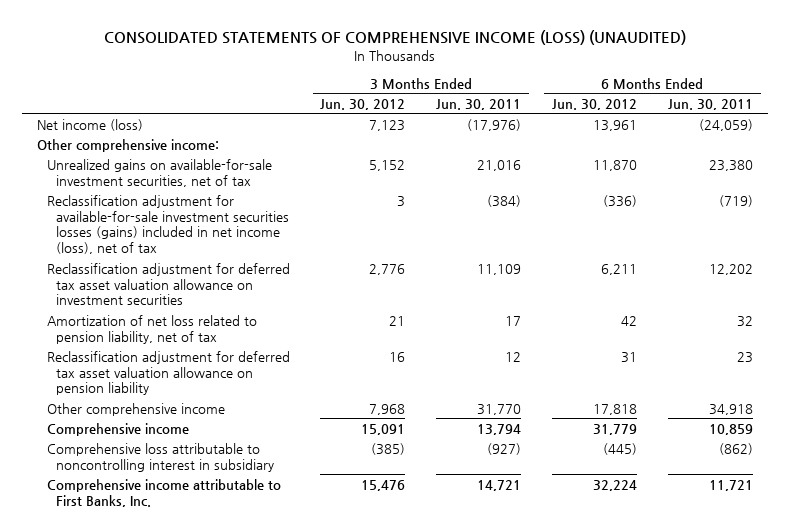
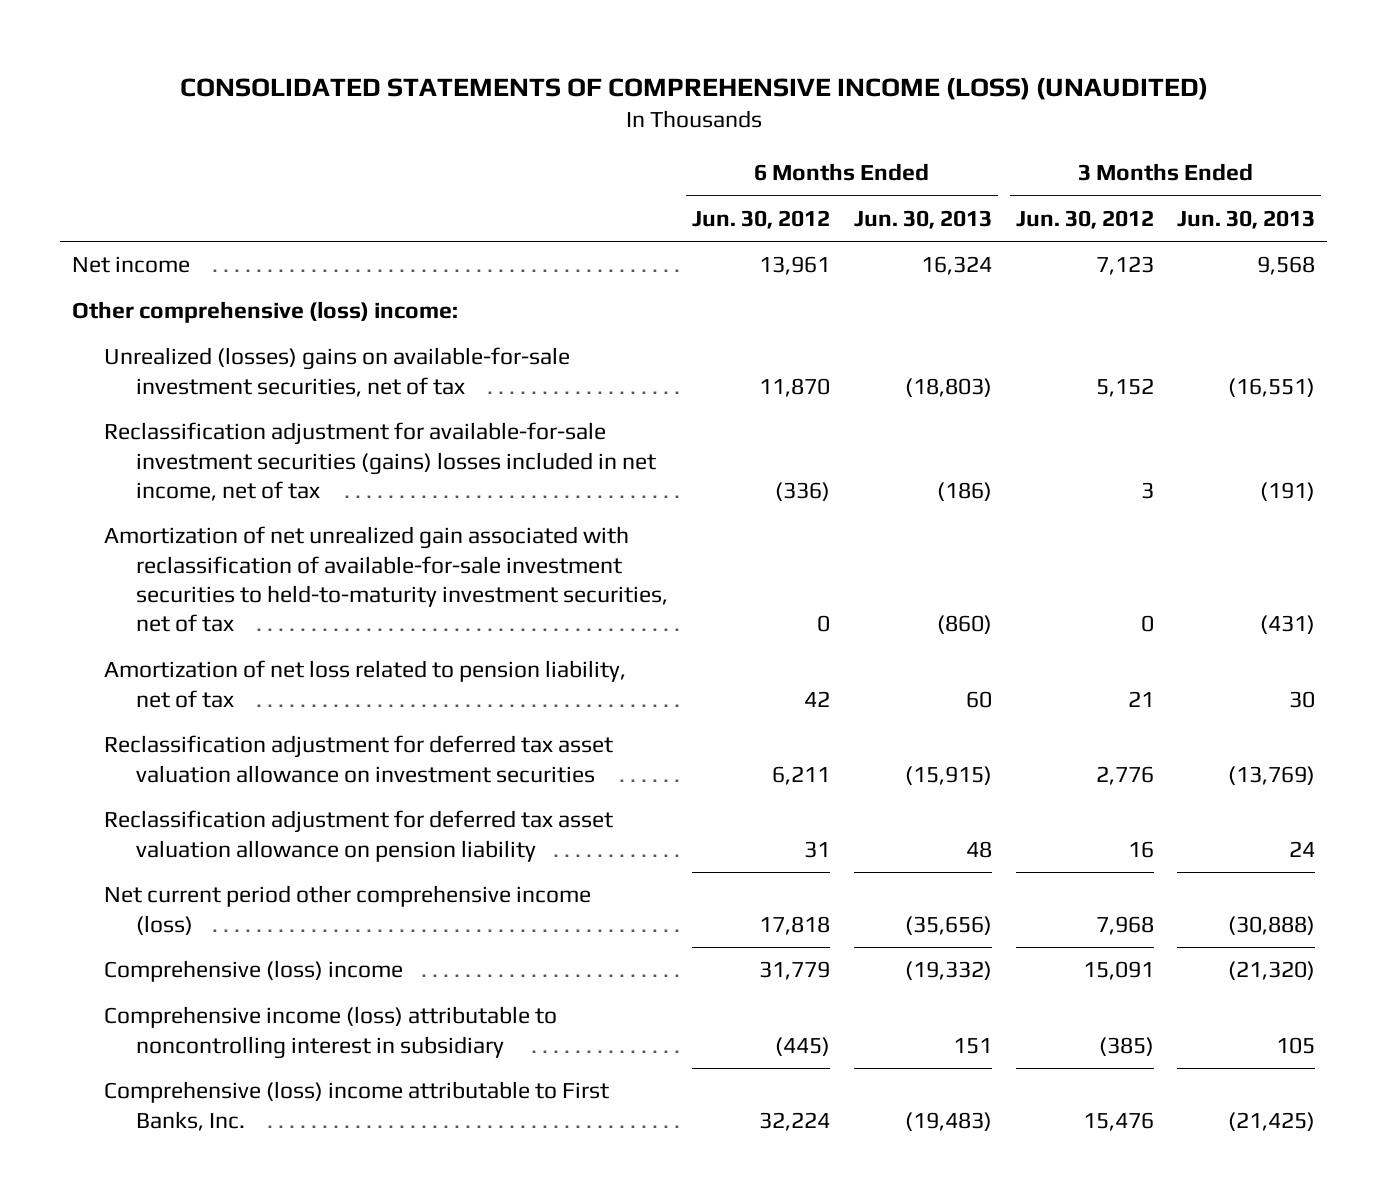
- | 3 Months Ended Jun. 30, 2012 | 3 Months Ended Jun. 30, 2011 | 6 Months Ended Jun. 30, 2012 | 6 Months Ended Jun. 30, 2011
+ | 6 Months Ended Jun. 30, 2012 | 6 Months Ended Jun. 30, 2013 | 3 Months Ended Jun. 30, 2012 | 3 Months Ended Jun. 30, 2013
- Net income (loss) | 7,123 | (17,976) | 13,961 | (24,059)
- Other comprehensive income:
- Unrealized gains on available-for-sale investment securities, net of tax | 5,152 | 21,016 | 11,870 | 23,380
- Reclassification adjustment for available-for-sale investment securities losses (gains) included in net income (loss), net of tax | 3 | (384) | (336) | (719)
+ Net income | 13,961 | 16,324 | 7,123 | 9,568
+ Other comprehensive (loss) income:
+ Unrealized (losses) gains on available-for-sale investment securities, net of tax | 11,870 | (18,803) | 5,152 | (16,551)
+ Reclassification adjustment for available-for-sale investment securities (gains) losses included in net income, net of tax | (336) | (186) | 3 | (191)
+ Amortization of net unrealized gain associated with reclassification of available-for-sale investment securities to held-to-maturity investment securities, net of tax | 0 | (860) | 0 | (431)
moved down: Reclassification adjustment for deferred tax asset valuation allowance on investment securities | 6,211 | (15,915) | 2,776 | (13,769)
- Other comprehensive income | 7,968 | 31,770 | 17,818 | 34,918
- Comprehensive income | 15,091 | 13,794 | 31,779 | 10,859
- Comprehensive loss attributable to noncontrolling interest in subsidiary | (385) | (927) | (445) | (862)
- Comprehensive income attributable to First Banks, Inc. | 15,476 | 14,721 | 32,224 | 11,721
+ Net current period other comprehensive income (loss) | 17,818 | (35,656) | 7,968 | (30,888)
+ Comprehensive (loss) income | 31,779 | (19,332) | 15,091 | (21,320)
+ Comprehensive income (loss) attributable to noncontrolling interest in subsidiary | (445) | 151 | (385) | 105
+ Comprehensive (loss) income attributable to First Banks, Inc. | 32,224 | (19,483) | 15,476 | (21,425)

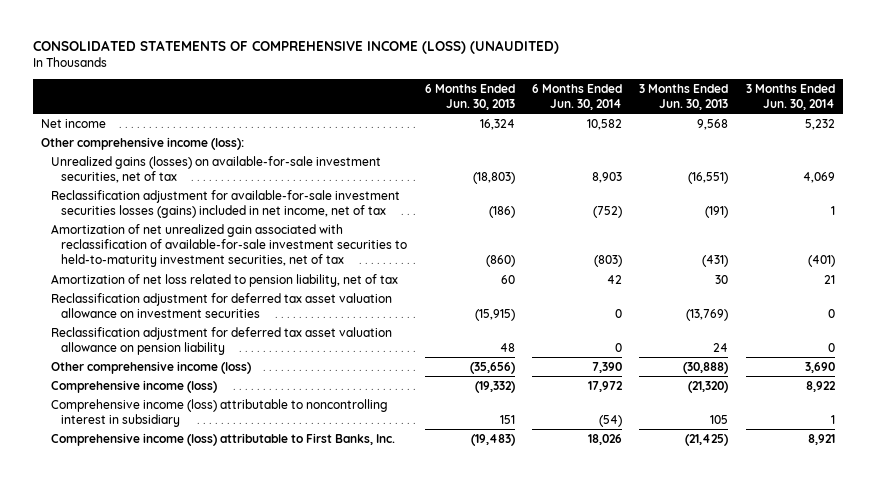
- | 6 Months Ended Jun. 30, 2012 | 6 Months Ended Jun. 30, 2013 | 3 Months Ended Jun. 30, 2012 | 3 Months Ended Jun. 30, 2013
+ | 6 Months Ended Jun. 30, 2013 | 6 Months Ended Jun. 30, 2014 | 3 Months Ended Jun. 30, 2013 | 3 Months Ended Jun. 30, 2014
- Other comprehensive (loss) income:
- Unrealized (losses) gains on available-for-sale investment securities, net of tax | 11,870 | (18,803) | 5,152 | (16,551)
- Reclassification adjustment for available-for-sale investment securities (gains) losses included in net income, net of tax | (336) | (186) | 3 | (191)
+ Other comprehensive income (loss):
+ Unrealized gains (losses) on available-for-sale investment securities, net of tax | (18,803) | 8,903 | (16,551) | 4,069
+ Reclassification adjustment for available-for-sale investment securities losses (gains) included in net income, net of tax | (186) | (752) | (191) | 1
- Net current period other comprehensive income (loss) | 17,818 | (35,656) | 7,968 | (30,888)
- Comprehensive (loss) income | 31,779 | (19,332) | 15,091 | (21,320)
+ Other comprehensive income (loss) | (35,656) | 7,390 | (30,888) | 3,690
+ Comprehensive income (loss) | (19,332) | 17,972 | (21,320) | 8,922
- Comprehensive (loss) income attributable to First Banks, Inc. | 32,224 | (19,483) | 15,476 | (21,425)
+ Comprehensive income (loss) attributable to First Banks, Inc. | (19,483) | 18,026 | (21,425) | 8,921

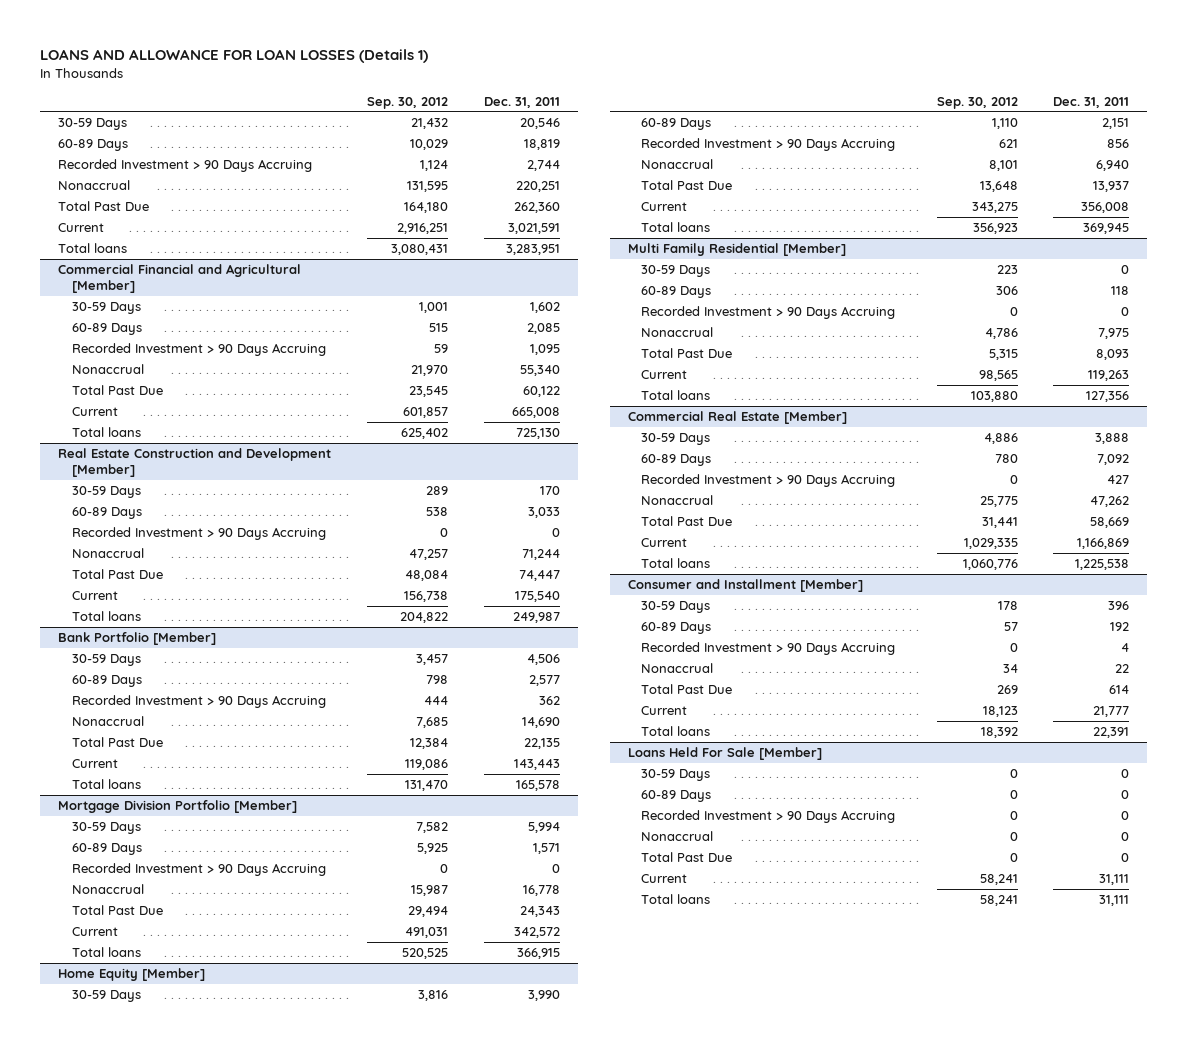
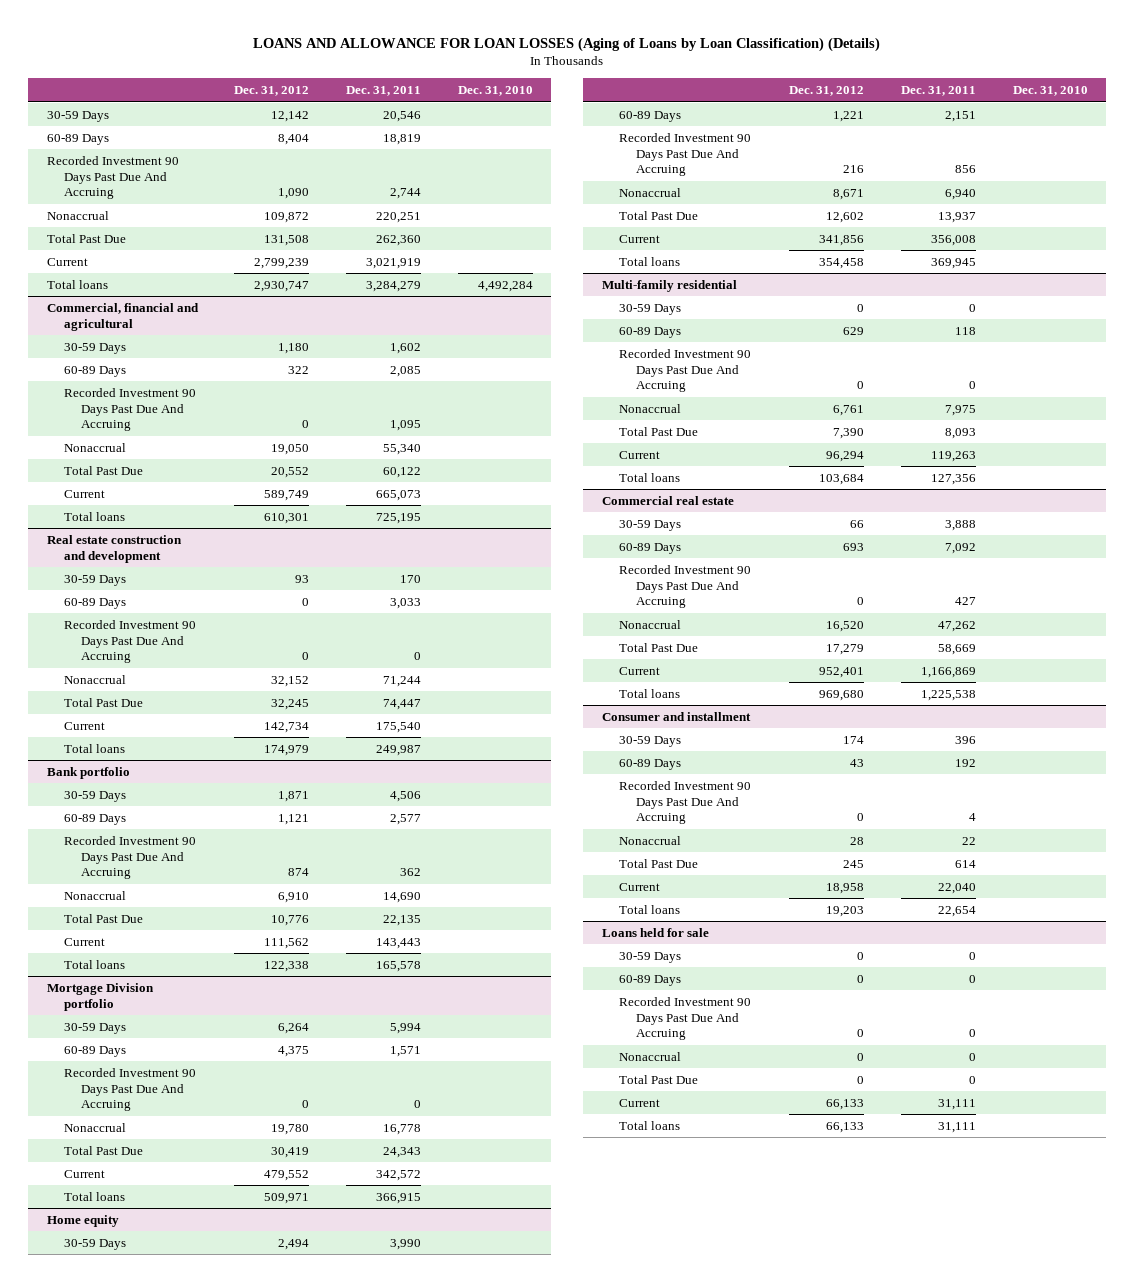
- LOANS AND ALLOWANCE FOR LOAN LOSSES (Details 1)
+ LOANS AND ALLOWANCE FOR LOAN LOSSES (Aging of Loans by Loan Classification) (Details)
- | Sep. 30, 2012 | Dec. 31, 2011
+ | Dec. 31, 2012 | Dec. 31, 2011 | Dec. 31, 2010
- Recorded Investment > 90 Days Accruing | 1,124 | 2,744
+ Recorded Investment 90 Days Past Due And Accruing | 1,090 | 2,744 |
- Current | 2,916,251 | 3,021,591
- Total loans | 3,080,431 | 3,283,951
- Commercial Financial and Agricultural [Member]
+ Current | 2,799,239 | 3,021,919 |
+ Total loans | 2,930,747 | 3,284,279 | 4,492,284
+ Commercial, financial and agricultural
- Recorded Investment > 90 Days Accruing | 59 | 1,095
+ Recorded Investment 90 Days Past Due And Accruing | 0 | 1,095 |
- Current | 601,857 | 665,008
- Total loans | 625,402 | 725,130
- Real Estate Construction and Development [Member]
+ Current | 589,749 | 665,073 |
+ Total loans | 610,301 | 725,195 |
+ Real estate construction and development
- Recorded Investment > 90 Days Accruing | 0 | 0
+ Recorded Investment 90 Days Past Due And Accruing | 0 | 0 |
- Bank Portfolio [Member]
+ Bank portfolio
- Recorded Investment > 90 Days Accruing | 444 | 362
+ Recorded Investment 90 Days Past Due And Accruing | 874 | 362 |
- Mortgage Division Portfolio [Member]
+ Mortgage Division portfolio
- Recorded Investment > 90 Days Accruing | 0 | 0
+ Recorded Investment 90 Days Past Due And Accruing | 0 | 0 |
- Home Equity [Member]
+ Home equity
- Recorded Investment > 90 Days Accruing | 621 | 856
+ Recorded Investment 90 Days Past Due And Accruing | 216 | 856 |
- Multi Family Residential [Member]
+ Multi-family residential
- Recorded Investment > 90 Days Accruing | 0 | 0
+ Recorded Investment 90 Days Past Due And Accruing | 0 | 0 |
- Commercial Real Estate [Member]
+ Commercial real estate
- Recorded Investment > 90 Days Accruing | 0 | 427
+ Recorded Investment 90 Days Past Due And Accruing | 0 | 427 |
- Consumer and Installment [Member]
+ Consumer and installment
- Recorded Investment > 90 Days Accruing | 0 | 4
+ Recorded Investment 90 Days Past Due And Accruing | 0 | 4 |
- Current | 18,123 | 21,777
- Total loans | 18,392 | 22,391
- Loans Held For Sale [Member]
+ Current | 18,958 | 22,040 |
+ Total loans | 19,203 | 22,654 |
+ Loans held for sale
- Recorded Investment > 90 Days Accruing | 0 | 0
+ Recorded Investment 90 Days Past Due And Accruing | 0 | 0 |

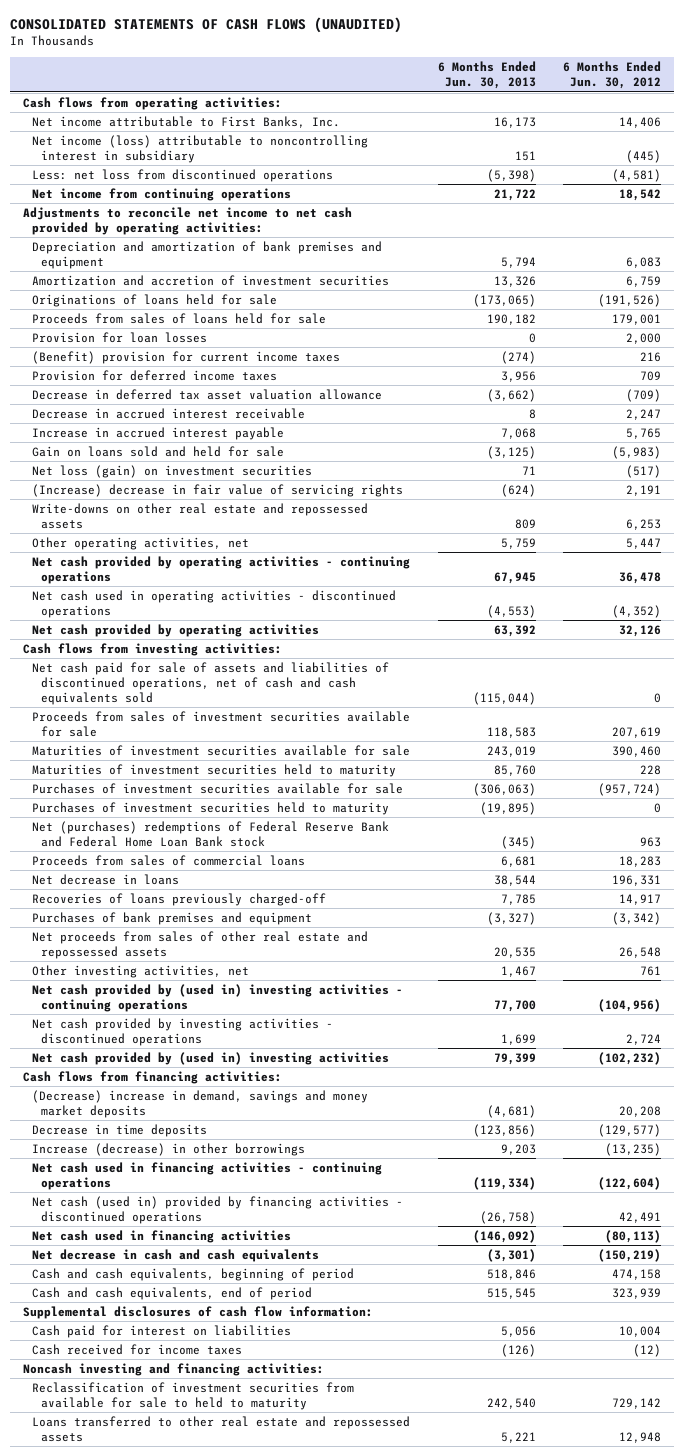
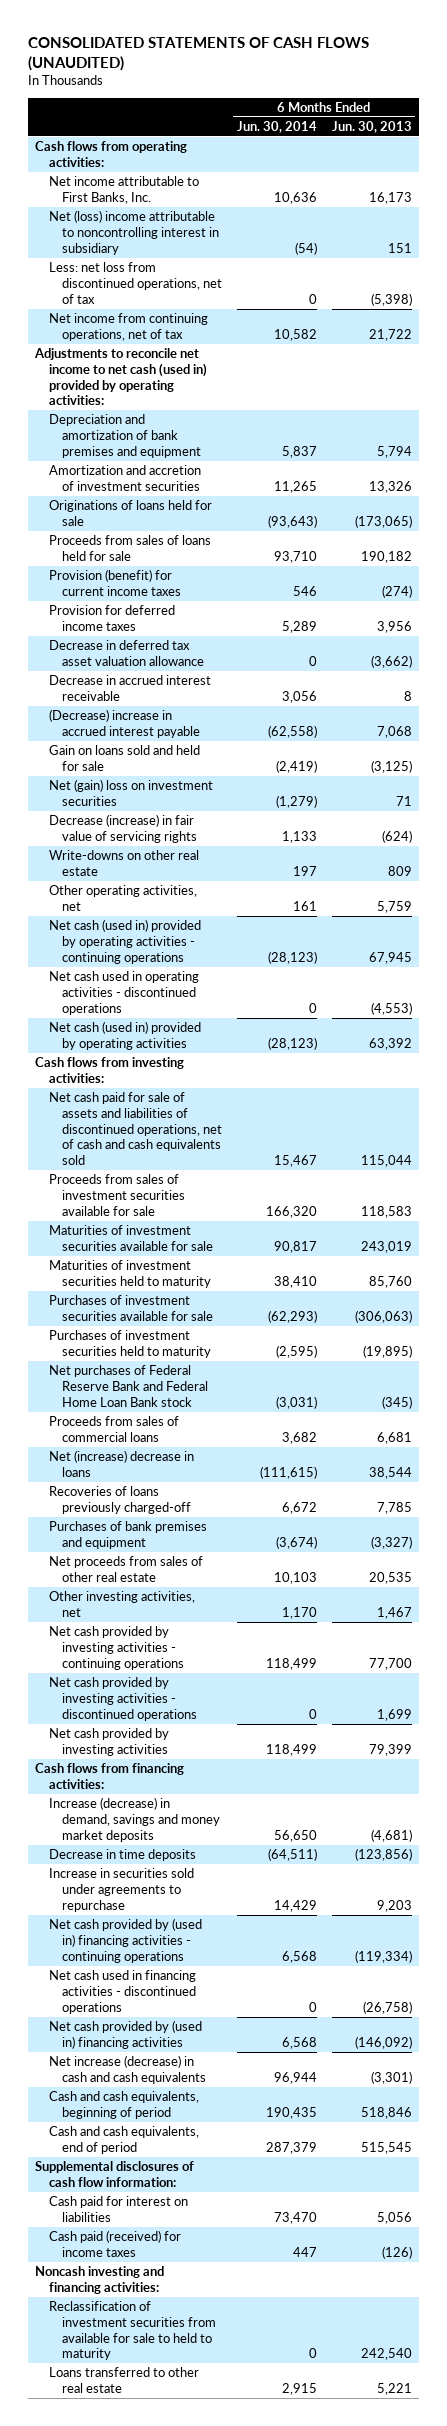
- | 6 Months Ended Jun. 30, 2013 | 6 Months Ended Jun. 30, 2012
+ | 6 Months Ended Jun. 30, 2014 | 6 Months Ended Jun. 30, 2013
- Net income (loss) attributable to noncontrolling interest in subsidiary | 151 | (445)
- Less: net loss from discontinued operations | (5,398) | (4,581)
- Net income from continuing operations | 21,722 | 18,542
- Adjustments to reconcile net income to net cash provided by operating activities:
+ Net (loss) income attributable to noncontrolling interest in subsidiary | (54) | 151
+ Less: net loss from discontinued operations, net of tax | 0 | (5,398)
+ Net income from continuing operations, net of tax | 10,582 | 21,722
+ Adjustments to reconcile net income to net cash (used in) provided by operating activities:
- Provision for loan losses | 0 | 2,000
- (Benefit) provision for current income taxes | (274) | 216
+ Provision (benefit) for current income taxes | 546 | (274)
- Increase in accrued interest payable | 7,068 | 5,765
+ (Decrease) increase in accrued interest payable | (62,558) | 7,068
- Net loss (gain) on investment securities | 71 | (517)
- (Increase) decrease in fair value of servicing rights | (624) | 2,191
- Write-downs on other real estate and repossessed assets | 809 | 6,253
+ Net (gain) loss on investment securities | (1,279) | 71
+ Decrease (increase) in fair value of servicing rights | 1,133 | (624)
+ Write-downs on other real estate | 197 | 809
- Net cash provided by operating activities - continuing operations | 67,945 | 36,478
+ Net cash (used in) provided by operating activities - continuing operations | (28,123) | 67,945
- Net cash provided by operating activities | 63,392 | 32,126
+ Net cash (used in) provided by operating activities | (28,123) | 63,392
- Net cash paid for sale of assets and liabilities of discontinued operations, net of cash and cash equivalents sold | (115,044) | 0
+ Net cash paid for sale of assets and liabilities of discontinued operations, net of cash and cash equivalents sold | 15,467 | 115,044
- Net (purchases) redemptions of Federal Reserve Bank and Federal Home Loan Bank stock | (345) | 963
+ Net purchases of Federal Reserve Bank and Federal Home Loan Bank stock | (3,031) | (345)
- Net decrease in loans | 38,544 | 196,331
+ Net (increase) decrease in loans | (111,615) | 38,544
- Net proceeds from sales of other real estate and repossessed assets | 20,535 | 26,548
+ Net proceeds from sales of other real estate | 10,103 | 20,535
- Net cash provided by (used in) investing activities - continuing operations | 77,700 | (104,956)
+ Net cash provided by investing activities - continuing operations | 118,499 | 77,700
- Net cash provided by (used in) investing activities | 79,399 | (102,232)
+ Net cash provided by investing activities | 118,499 | 79,399
- (Decrease) increase in demand, savings and money market deposits | (4,681) | 20,208
+ Increase (decrease) in demand, savings and money market deposits | 56,650 | (4,681)
- Increase (decrease) in other borrowings | 9,203 | (13,235)
- Net cash used in financing activities - continuing operations | (119,334) | (122,604)
- Net cash (used in) provided by financing activities - discontinued operations | (26,758) | 42,491
- Net cash used in financing activities | (146,092) | (80,113)
- Net decrease in cash and cash equivalents | (3,301) | (150,219)
+ Increase in securities sold under agreements to repurchase | 14,429 | 9,203
+ Net cash provided by (used in) financing activities - continuing operations | 6,568 | (119,334)
+ Net cash used in financing activities - discontinued operations | 0 | (26,758)
+ Net cash provided by (used in) financing activities | 6,568 | (146,092)
+ Net increase (decrease) in cash and cash equivalents | 96,944 | (3,301)
- Cash received for income taxes | (126) | (12)
+ Cash paid (received) for income taxes | 447 | (126)
- Loans transferred to other real estate and repossessed assets | 5,221 | 12,948
+ Loans transferred to other real estate | 2,915 | 5,221

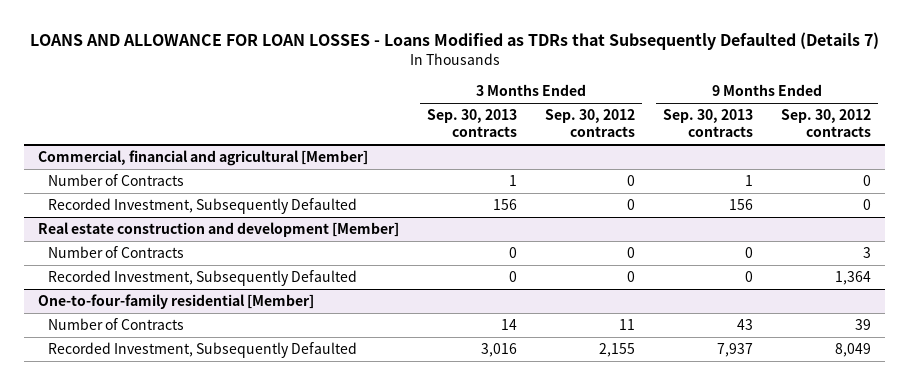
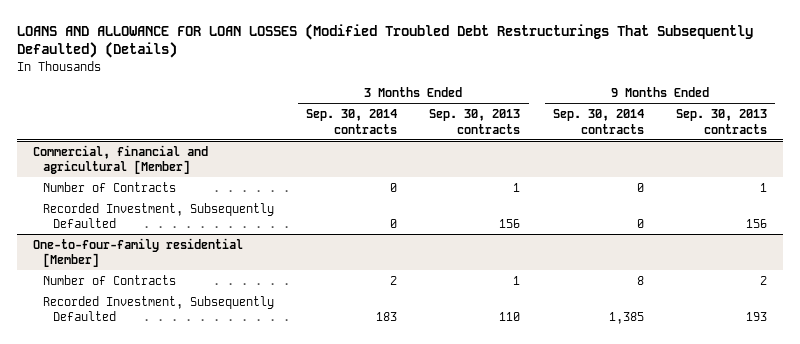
- LOANS AND ALLOWANCE FOR LOAN LOSSES - Loans Modified as TDRs that Subsequently Defaulted (Details 7)
+ LOANS AND ALLOWANCE FOR LOAN LOSSES (Modified Troubled Debt Restructurings That Subsequently Defaulted) (Details)
- | 3 Months Ended Sep. 30, 2013 contracts | 3 Months Ended Sep. 30, 2012 contracts | 9 Months Ended Sep. 30, 2013 contracts | 9 Months Ended Sep. 30, 2012 contracts
+ | 3 Months Ended Sep. 30, 2014 contracts | 3 Months Ended Sep. 30, 2013 contracts | 9 Months Ended Sep. 30, 2014 contracts | 9 Months Ended Sep. 30, 2013 contracts
- Real estate construction and development [Member]
- Number of Contracts | 0 | 0 | 0 | 3
- Recorded Investment, Subsequently Defaulted | 0 | 0 | 0 | 1,364
@ One-to-four-family residential [Member]
- Number of Contracts | 14 | 11 | 43 | 39
- Recorded Investment, Subsequently Defaulted | 3,016 | 2,155 | 7,937 | 8,049
+ Number of Contracts | 2 | 1 | 8 | 2
+ Recorded Investment, Subsequently Defaulted | 183 | 110 | 1,385 | 193

